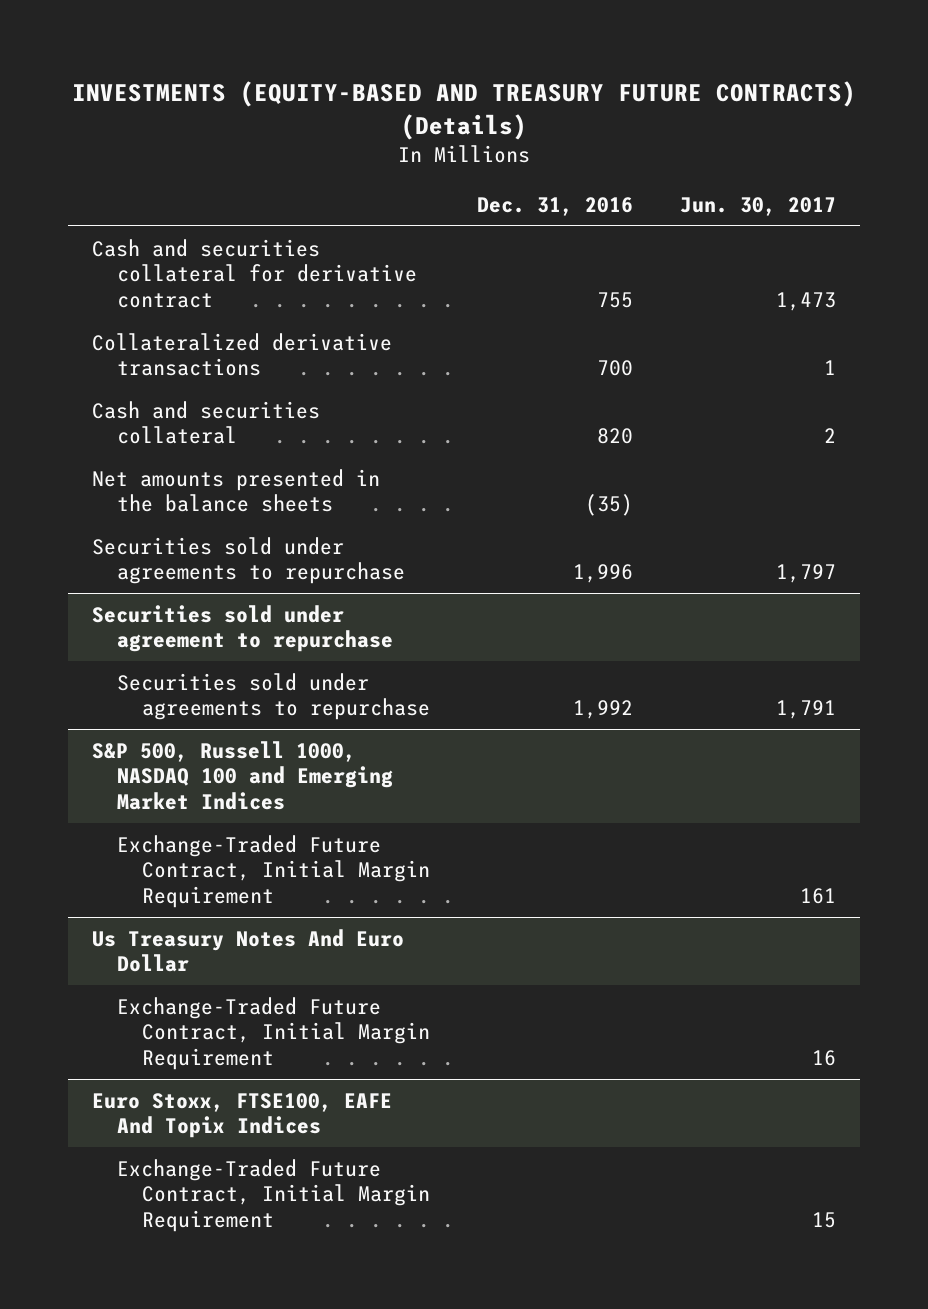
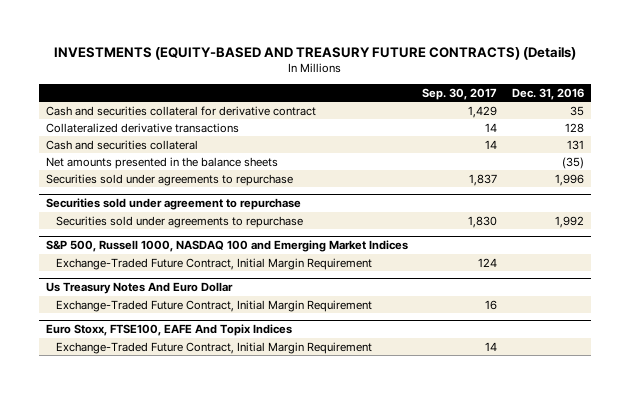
- | Dec. 31, 2016 | Jun. 30, 2017
+ | Sep. 30, 2017 | Dec. 31, 2016
- Cash and securities collateral for derivative contract | 755 | 1,473
- Collateralized derivative transactions | 700 | 1
- Cash and securities collateral | 820 | 2
+ Cash and securities collateral for derivative contract | 1,429 | 35
+ Collateralized derivative transactions | 14 | 128
+ Cash and securities collateral | 14 | 131

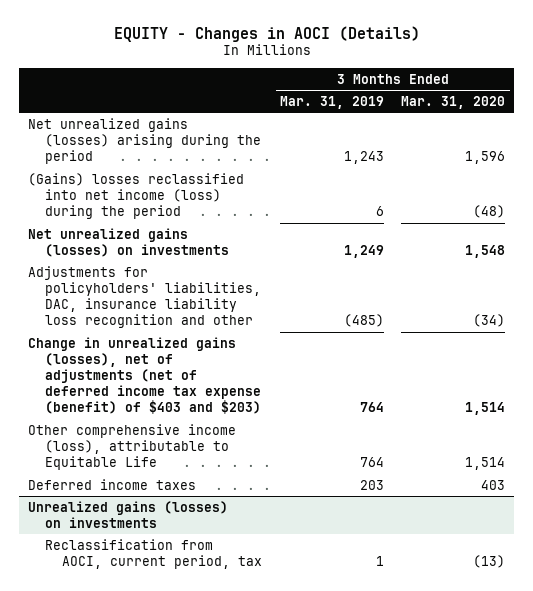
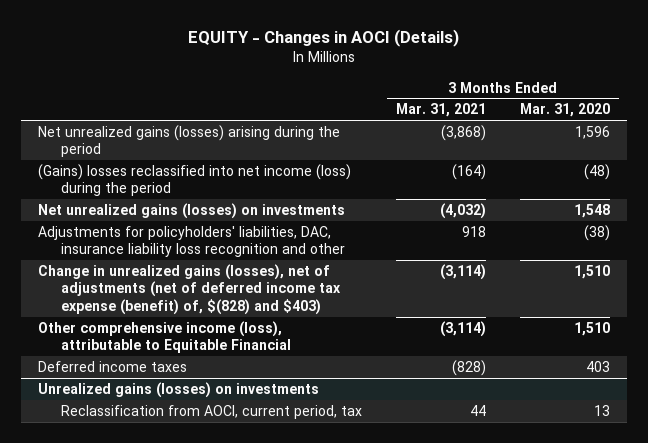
- | 3 Months Ended Mar. 31, 2019 | 3 Months Ended Mar. 31, 2020
+ | 3 Months Ended Mar. 31, 2021 | 3 Months Ended Mar. 31, 2020
- Adjustments for policyholders' liabilities, DAC, insurance liability loss recognition and other | (485) | (34)
- Change in unrealized gains (losses), net of adjustments (net of deferred income tax expense (benefit) of $403 and $203) | 764 | 1,514
- Other comprehensive income (loss), attributable to Equitable Life | 764 | 1,514
+ Adjustments for policyholders' liabilities, DAC, insurance liability loss recognition and other | 918 | (38)
+ Change in unrealized gains (losses), net of adjustments (net of deferred income tax expense (benefit) of, $(828) and $403) | (3,114) | 1,510
+ Other comprehensive income (loss), attributable to Equitable Financial | (3,114) | 1,510
@ Unrealized gains (losses) on investments
- Reclassification from AOCI, current period, tax | 1 | (13)
+ Reclassification from AOCI, current period, tax | 44 | 13

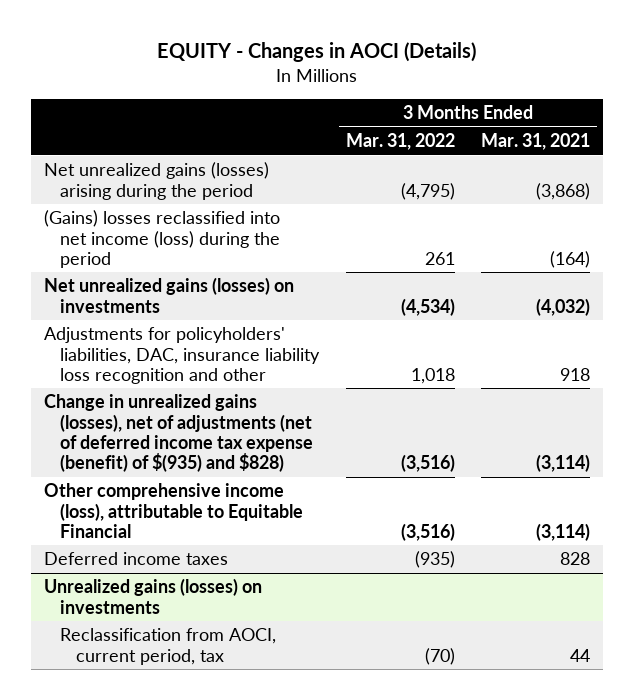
- | 3 Months Ended Mar. 31, 2021 | 3 Months Ended Mar. 31, 2020
+ | 3 Months Ended Mar. 31, 2022 | 3 Months Ended Mar. 31, 2021
- Change in unrealized gains (losses), net of adjustments (net of deferred income tax expense (benefit) of, $(828) and $403) | (3,114) | 1,510
+ Change in unrealized gains (losses), net of adjustments (net of deferred income tax expense (benefit) of $(935) and $828) | (3,516) | (3,114)
- Deferred income taxes | (828) | 403
+ Deferred income taxes | (935) | 828

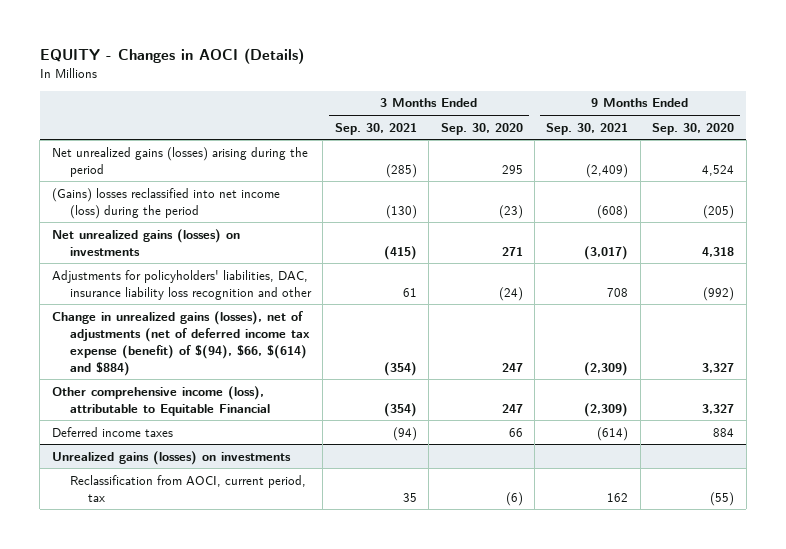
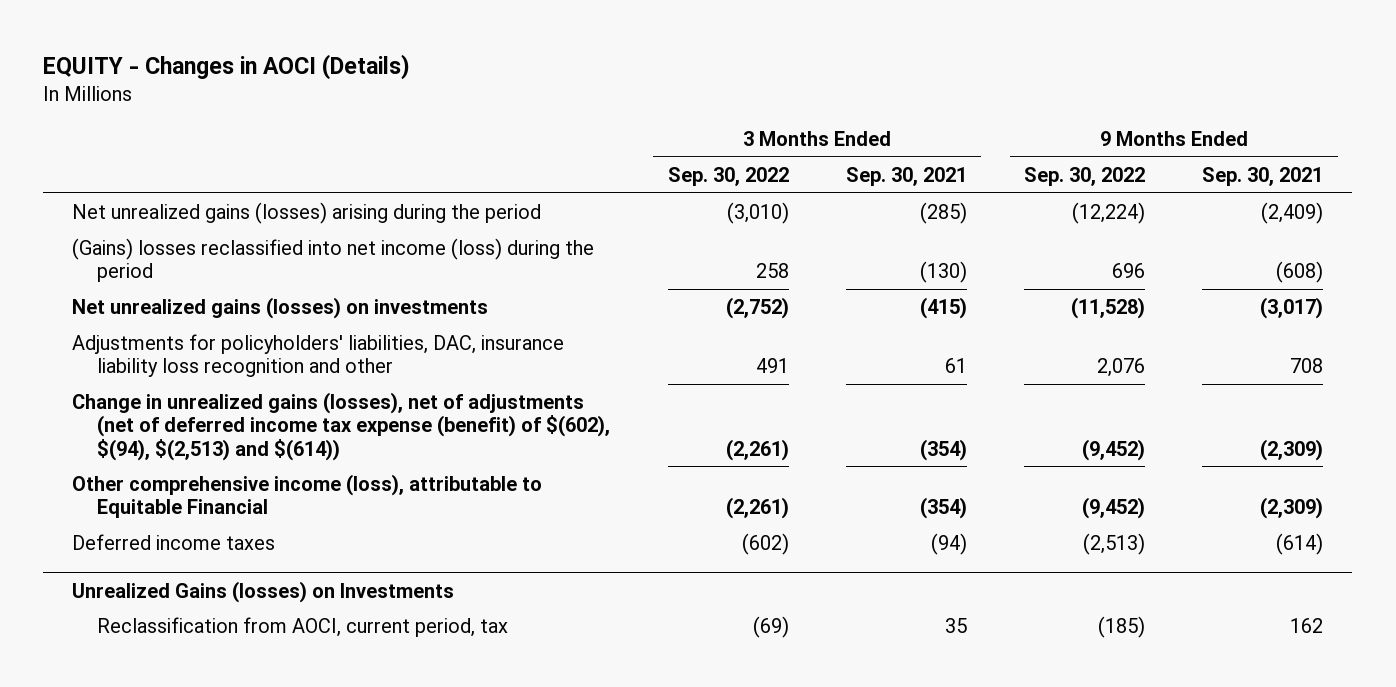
- | 3 Months Ended Sep. 30, 2021 | 3 Months Ended Sep. 30, 2020 | 9 Months Ended Sep. 30, 2021 | 9 Months Ended Sep. 30, 2020
+ | 3 Months Ended Sep. 30, 2022 | 3 Months Ended Sep. 30, 2021 | 9 Months Ended Sep. 30, 2022 | 9 Months Ended Sep. 30, 2021
- Change in unrealized gains (losses), net of adjustments (net of deferred income tax expense (benefit) of $(94), $66, $(614) and $884) | (354) | 247 | (2,309) | 3,327
+ Change in unrealized gains (losses), net of adjustments (net of deferred income tax expense (benefit) of $(602), $(94), $(2,513) and $(614)) | (2,261) | (354) | (9,452) | (2,309)
- Unrealized gains (losses) on investments
+ Unrealized Gains (losses) on Investments

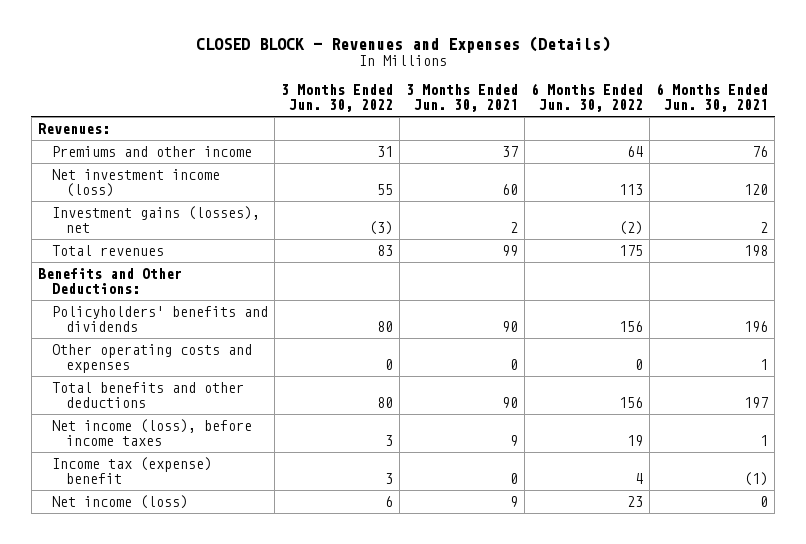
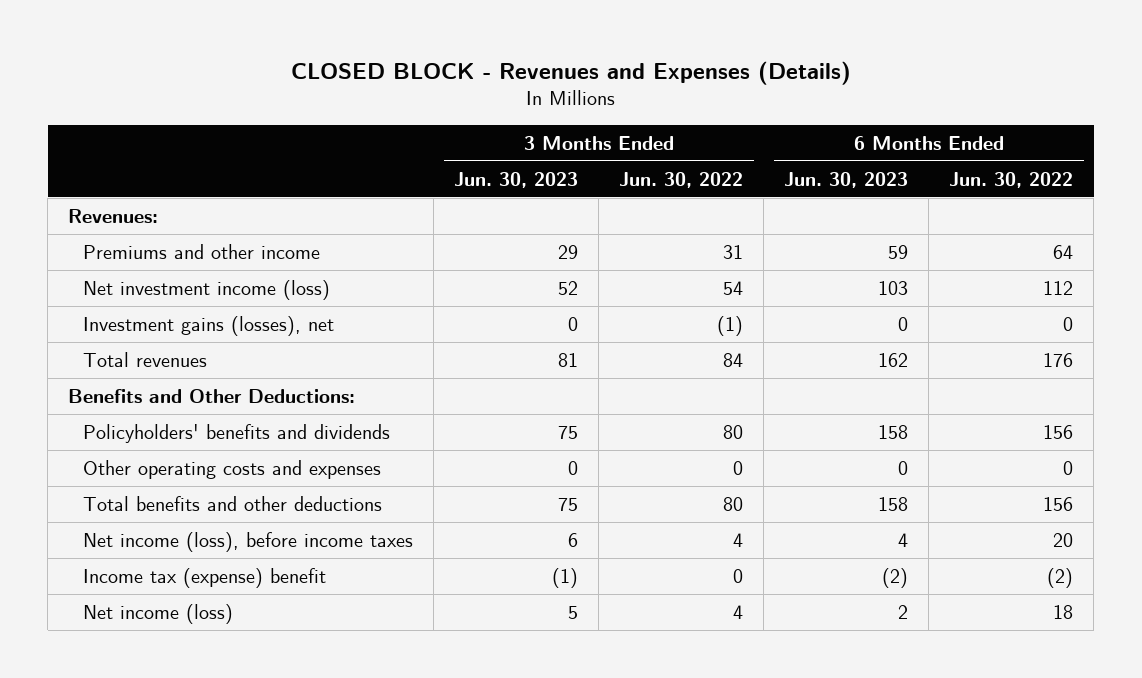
- | 3 Months Ended Jun. 30, 2022 | 3 Months Ended Jun. 30, 2021 | 6 Months Ended Jun. 30, 2022 | 6 Months Ended Jun. 30, 2021
+ | 3 Months Ended Jun. 30, 2023 | 3 Months Ended Jun. 30, 2022 | 6 Months Ended Jun. 30, 2023 | 6 Months Ended Jun. 30, 2022
- Net investment income (loss) | 55 | 60 | 113 | 120
- Investment gains (losses), net | (3) | 2 | (2) | 2
- Total revenues | 83 | 99 | 175 | 198
+ Net investment income (loss) | 52 | 54 | 103 | 112
+ Investment gains (losses), net | 0 | (1) | 0 | 0
+ Total revenues | 81 | 84 | 162 | 176
- Net income (loss), before income taxes | 3 | 9 | 19 | 1
- Income tax (expense) benefit | 3 | 0 | 4 | (1)
- Net income (loss) | 6 | 9 | 23 | 0
+ Net income (loss), before income taxes | 6 | 4 | 4 | 20
+ Income tax (expense) benefit | (1) | 0 | (2) | (2)
+ Net income (loss) | 5 | 4 | 2 | 18

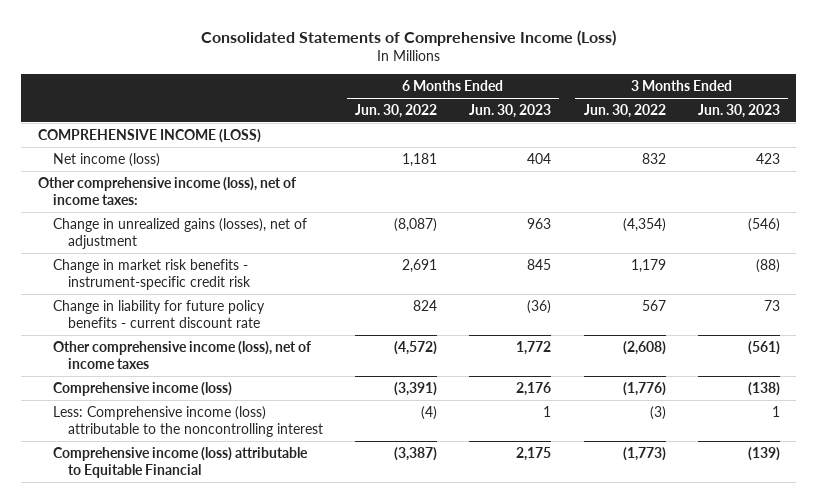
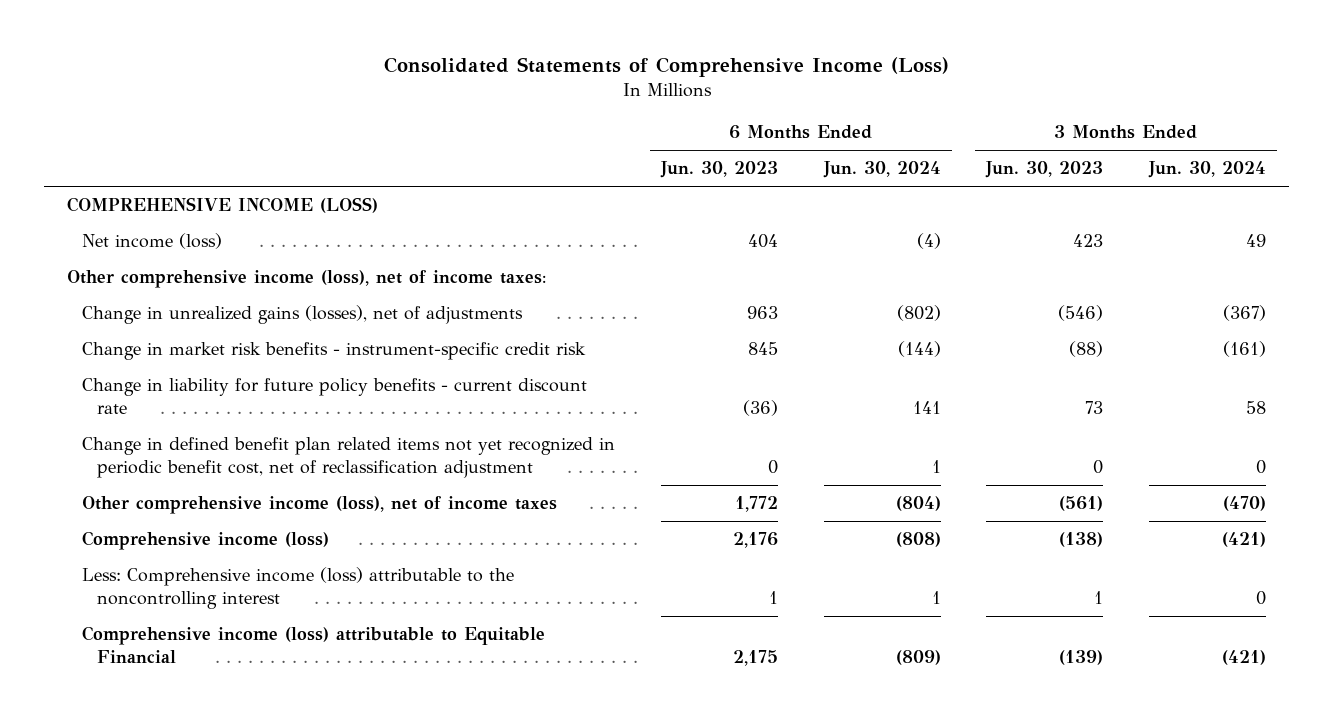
- | 6 Months Ended Jun. 30, 2022 | 6 Months Ended Jun. 30, 2023 | 3 Months Ended Jun. 30, 2022 | 3 Months Ended Jun. 30, 2023
+ | 6 Months Ended Jun. 30, 2023 | 6 Months Ended Jun. 30, 2024 | 3 Months Ended Jun. 30, 2023 | 3 Months Ended Jun. 30, 2024
- Change in unrealized gains (losses), net of adjustment | (8,087) | 963 | (4,354) | (546)
+ Change in unrealized gains (losses), net of adjustments | 963 | (802) | (546) | (367)
+ Change in defined benefit plan related items not yet recognized in periodic benefit cost, net of reclassification adjustment | 0 | 1 | 0 | 0

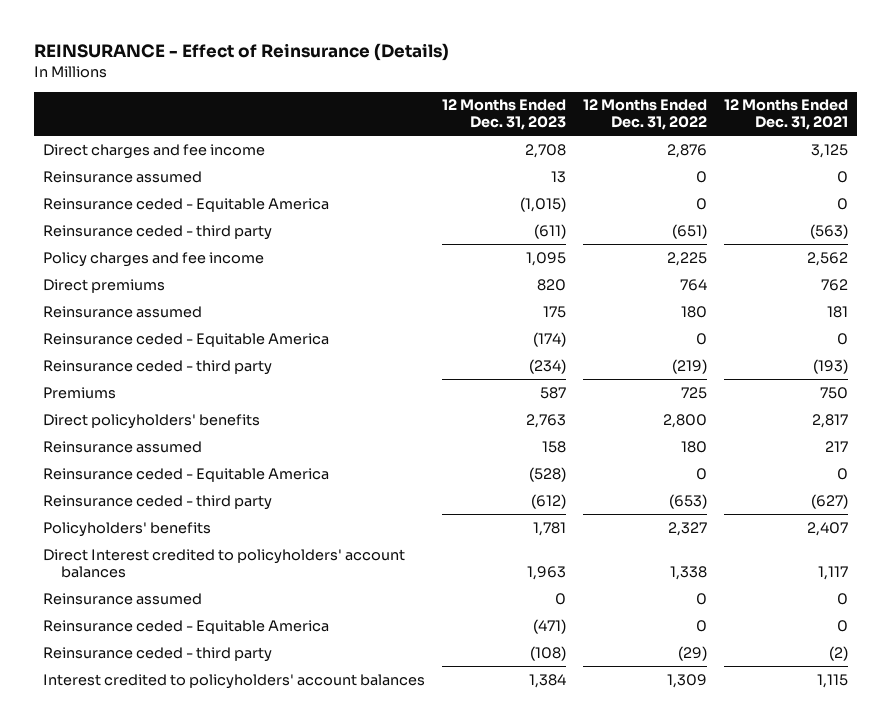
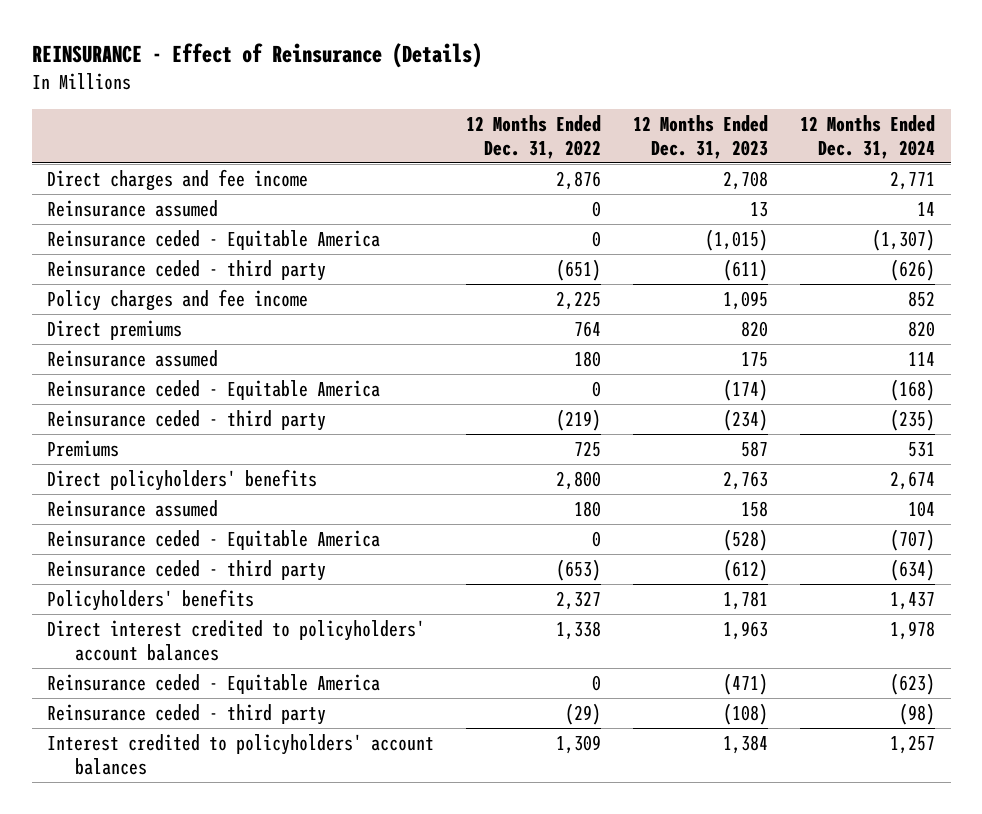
- | 12 Months Ended Dec. 31, 2023 | 12 Months Ended Dec. 31, 2022 | 12 Months Ended Dec. 31, 2021
+ | 12 Months Ended Dec. 31, 2022 | 12 Months Ended Dec. 31, 2023 | 12 Months Ended Dec. 31, 2024
- Direct Interest credited to policyholders' account balances | 1,963 | 1,338 | 1,117
- Reinsurance assumed | 0 | 0 | 0
+ Direct interest credited to policyholders' account balances | 1,338 | 1,963 | 1,978

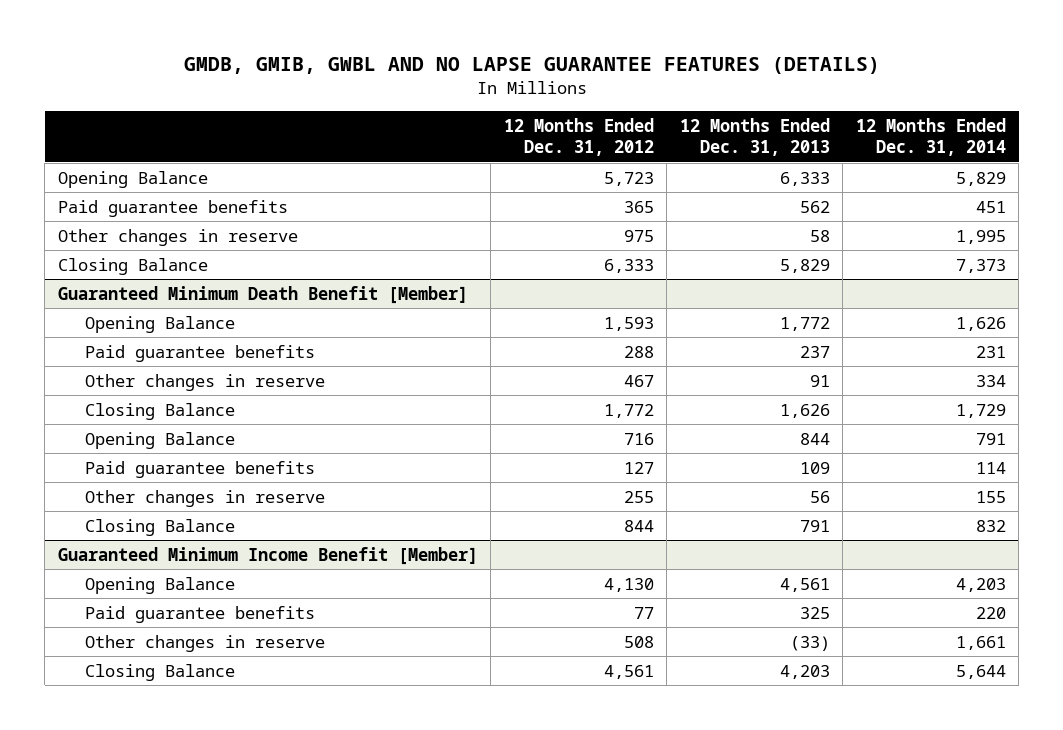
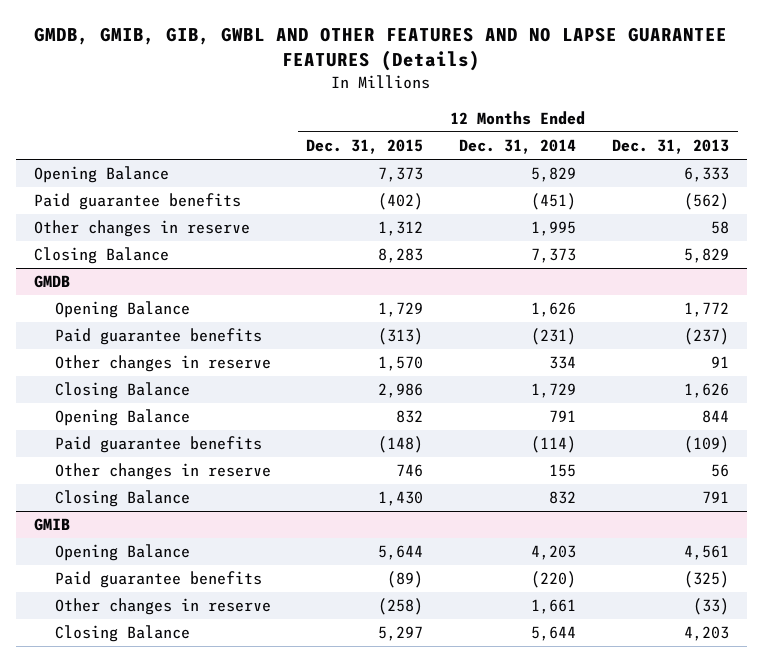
- GMDB, GMIB, GWBL AND NO LAPSE GUARANTEE FEATURES (DETAILS)
+ GMDB, GMIB, GIB, GWBL AND OTHER FEATURES AND NO LAPSE GUARANTEE FEATURES (Details)
- | 12 Months Ended Dec. 31, 2012 | 12 Months Ended Dec. 31, 2013 | 12 Months Ended Dec. 31, 2014
+ | 12 Months Ended Dec. 31, 2015 | 12 Months Ended Dec. 31, 2014 | 12 Months Ended Dec. 31, 2013
- Paid guarantee benefits | 365 | 562 | 451
+ Paid guarantee benefits | (402) | (451) | (562)
- Guaranteed Minimum Death Benefit [Member]
+ GMDB
- Paid guarantee benefits | 288 | 237 | 231
+ Paid guarantee benefits | (313) | (231) | (237)
- Paid guarantee benefits | 127 | 109 | 114
+ Paid guarantee benefits | (148) | (114) | (109)
- Guaranteed Minimum Income Benefit [Member]
+ GMIB
- Paid guarantee benefits | 77 | 325 | 220
+ Paid guarantee benefits | (89) | (220) | (325)

